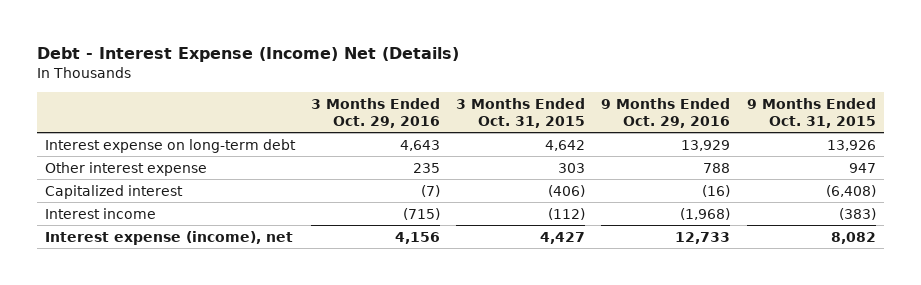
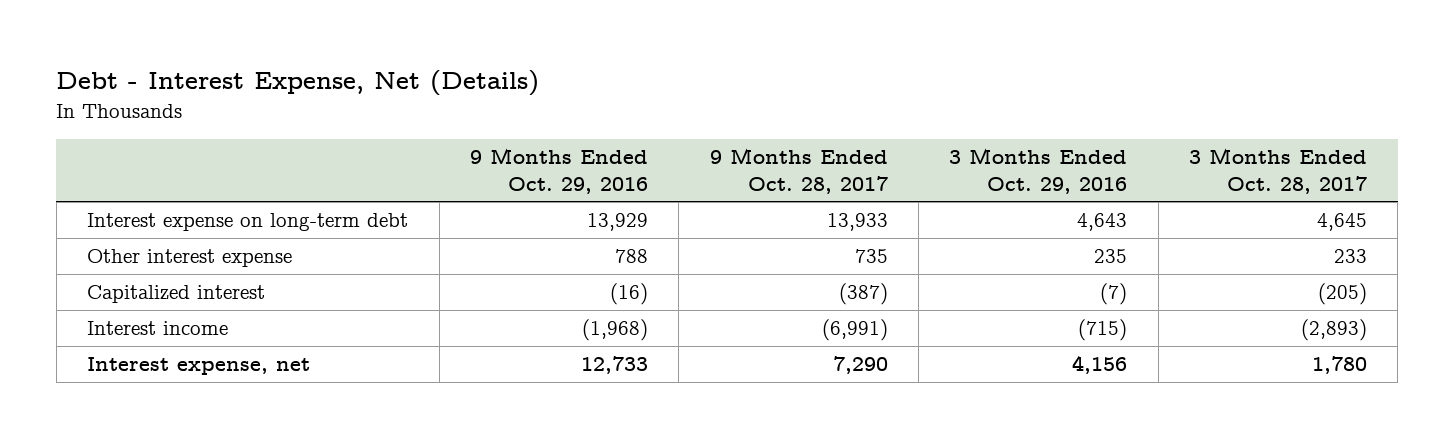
- Debt - Interest Expense (Income) Net (Details)
+ Debt - Interest Expense, Net (Details)
- | 3 Months Ended Oct. 29, 2016 | 3 Months Ended Oct. 31, 2015 | 9 Months Ended Oct. 29, 2016 | 9 Months Ended Oct. 31, 2015
+ | 9 Months Ended Oct. 29, 2016 | 9 Months Ended Oct. 28, 2017 | 3 Months Ended Oct. 29, 2016 | 3 Months Ended Oct. 28, 2017
- Interest expense (income), net | 4,156 | 4,427 | 12,733 | 8,082
+ Interest expense, net | 12,733 | 7,290 | 4,156 | 1,780

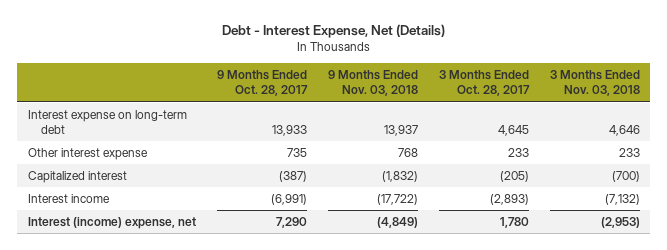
- | 9 Months Ended Oct. 29, 2016 | 9 Months Ended Oct. 28, 2017 | 3 Months Ended Oct. 29, 2016 | 3 Months Ended Oct. 28, 2017
+ | 9 Months Ended Oct. 28, 2017 | 9 Months Ended Nov. 03, 2018 | 3 Months Ended Oct. 28, 2017 | 3 Months Ended Nov. 03, 2018
- Interest expense, net | 12,733 | 7,290 | 4,156 | 1,780
+ Interest (income) expense, net | 7,290 | (4,849) | 1,780 | (2,953)

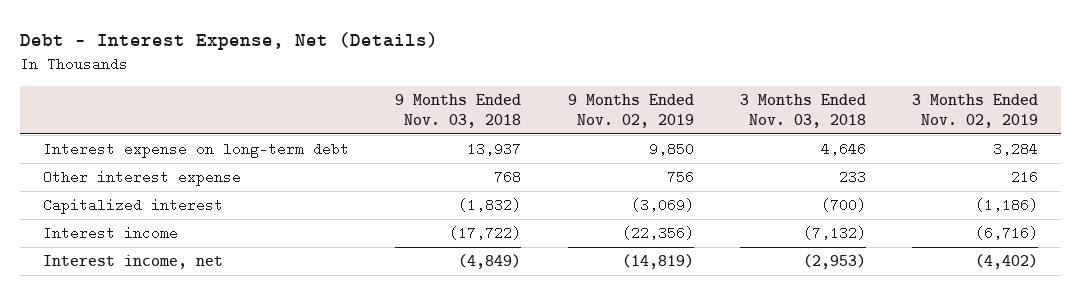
- | 9 Months Ended Oct. 28, 2017 | 9 Months Ended Nov. 03, 2018 | 3 Months Ended Oct. 28, 2017 | 3 Months Ended Nov. 03, 2018
+ | 9 Months Ended Nov. 03, 2018 | 9 Months Ended Nov. 02, 2019 | 3 Months Ended Nov. 03, 2018 | 3 Months Ended Nov. 02, 2019
- Interest (income) expense, net | 7,290 | (4,849) | 1,780 | (2,953)
+ Interest income, net | (4,849) | (14,819) | (2,953) | (4,402)

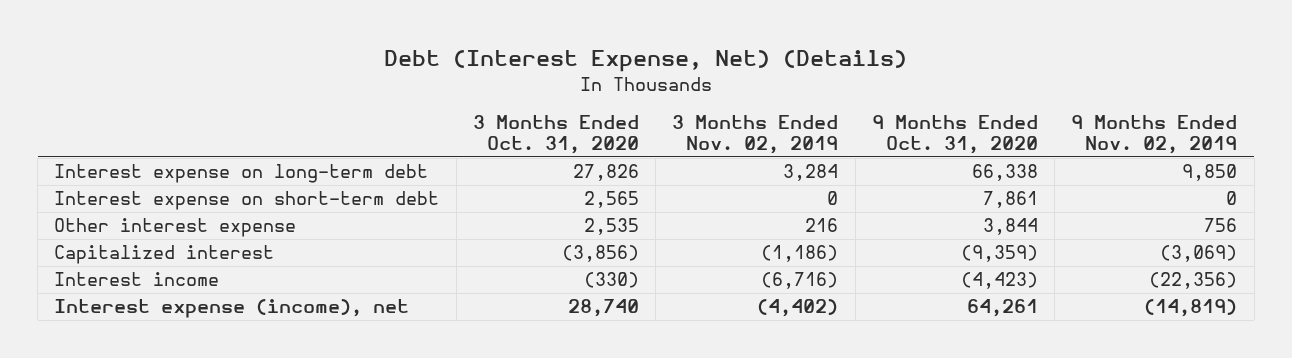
- Debt - Interest Expense, Net (Details)
+ Debt (Interest Expense, Net) (Details)
- | 9 Months Ended Nov. 03, 2018 | 9 Months Ended Nov. 02, 2019 | 3 Months Ended Nov. 03, 2018 | 3 Months Ended Nov. 02, 2019
+ | 3 Months Ended Oct. 31, 2020 | 3 Months Ended Nov. 02, 2019 | 9 Months Ended Oct. 31, 2020 | 9 Months Ended Nov. 02, 2019
+ Interest expense on short-term debt | 2,565 | 0 | 7,861 | 0
- Interest income, net | (4,849) | (14,819) | (2,953) | (4,402)
+ Interest expense (income), net | 28,740 | (4,402) | 64,261 | (14,819)

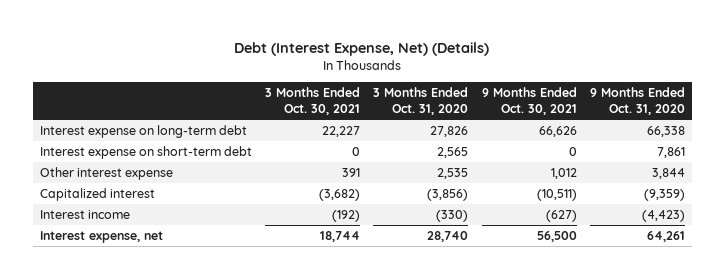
- | 3 Months Ended Oct. 31, 2020 | 3 Months Ended Nov. 02, 2019 | 9 Months Ended Oct. 31, 2020 | 9 Months Ended Nov. 02, 2019
+ | 3 Months Ended Oct. 30, 2021 | 3 Months Ended Oct. 31, 2020 | 9 Months Ended Oct. 30, 2021 | 9 Months Ended Oct. 31, 2020
- Interest expense (income), net | 28,740 | (4,402) | 64,261 | (14,819)
+ Interest expense, net | 18,744 | 28,740 | 56,500 | 64,261

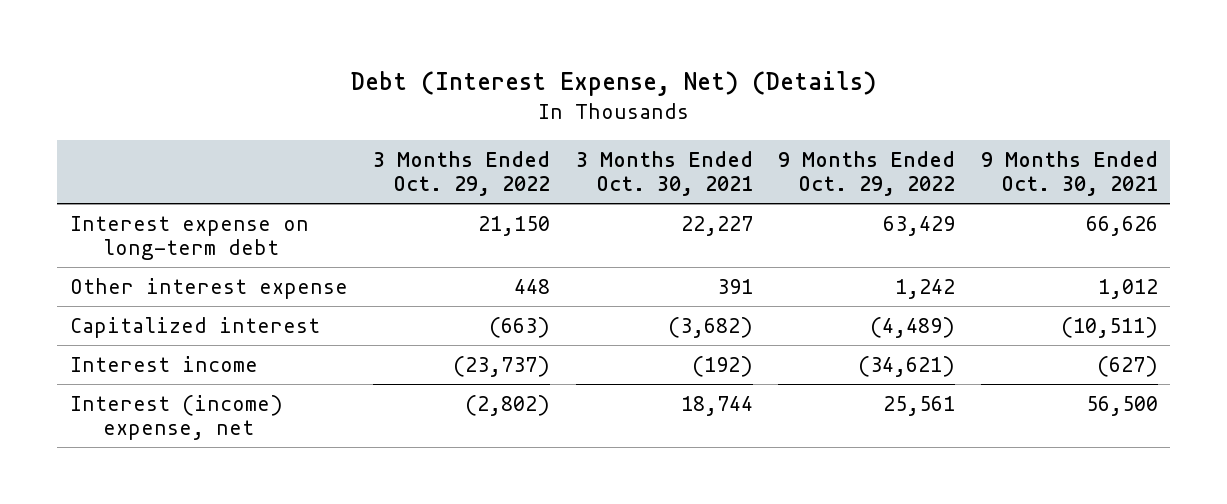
- | 3 Months Ended Oct. 30, 2021 | 3 Months Ended Oct. 31, 2020 | 9 Months Ended Oct. 30, 2021 | 9 Months Ended Oct. 31, 2020
+ | 3 Months Ended Oct. 29, 2022 | 3 Months Ended Oct. 30, 2021 | 9 Months Ended Oct. 29, 2022 | 9 Months Ended Oct. 30, 2021
- Interest expense on short-term debt | 0 | 2,565 | 0 | 7,861
- Interest expense, net | 18,744 | 28,740 | 56,500 | 64,261
+ Interest (income) expense, net | (2,802) | 18,744 | 25,561 | 56,500

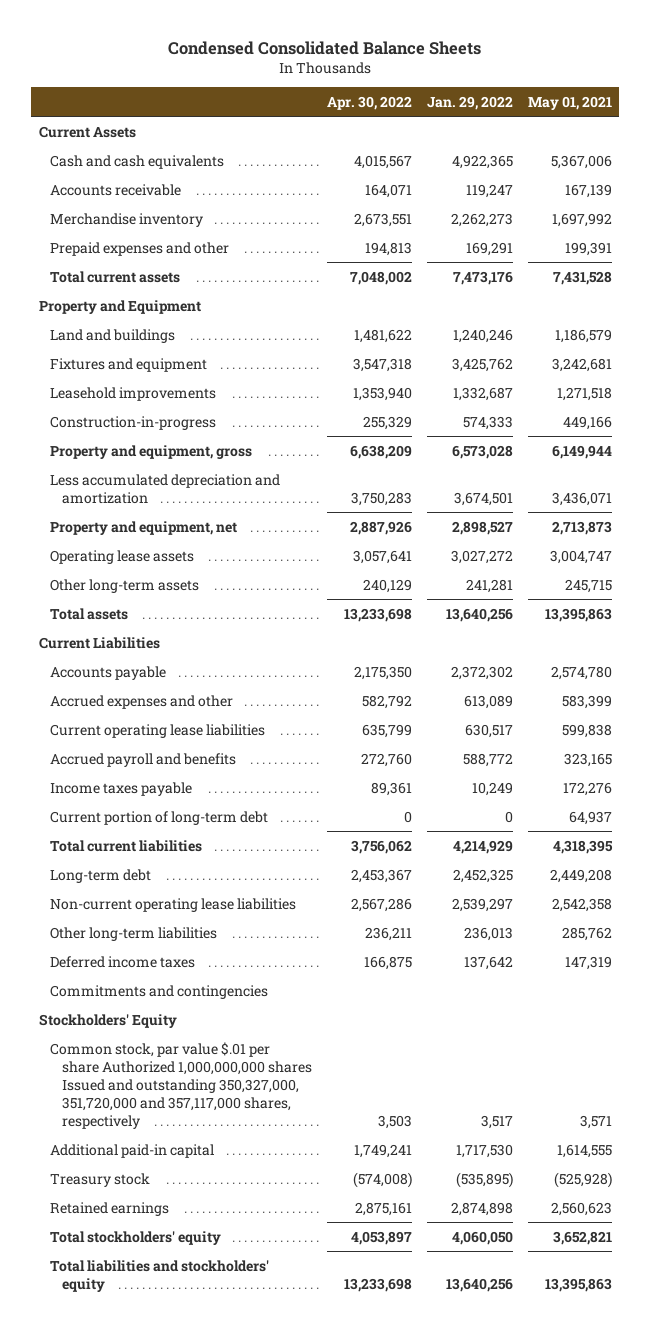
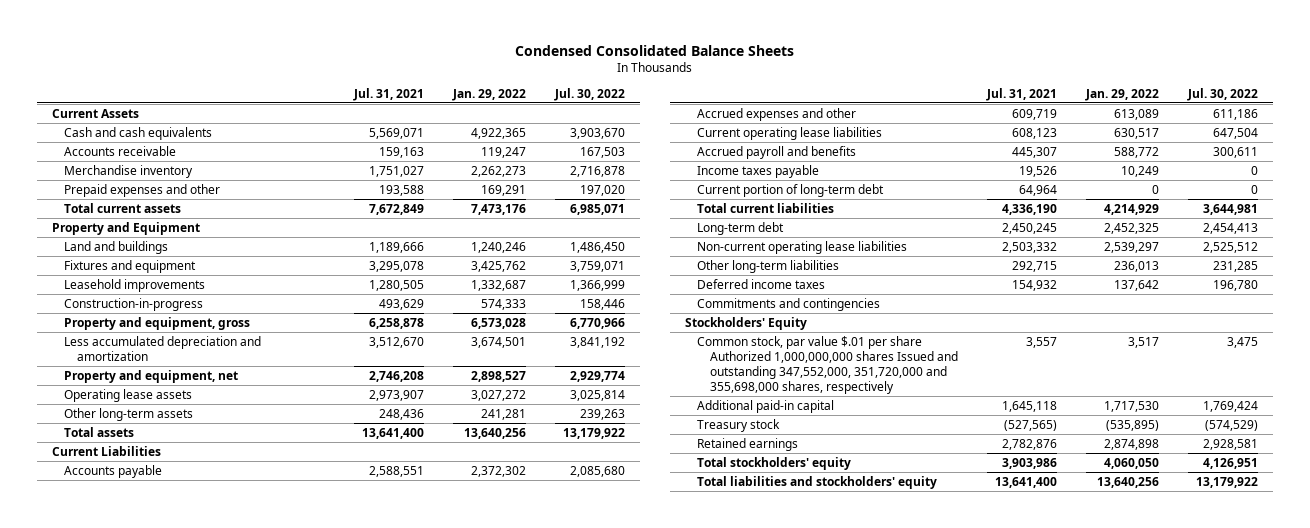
- | Apr. 30, 2022 | Jan. 29, 2022 | May 01, 2021
+ | Jul. 31, 2021 | Jan. 29, 2022 | Jul. 30, 2022
- Common stock, par value $.01 per share Authorized 1,000,000,000 shares Issued and outstanding 350,327,000, 351,720,000 and 357,117,000 shares, respectively | 3,503 | 3,517 | 3,571
+ Common stock, par value $.01 per share Authorized 1,000,000,000 shares Issued and outstanding 347,552,000, 351,720,000 and 355,698,000 shares, respectively | 3,557 | 3,517 | 3,475

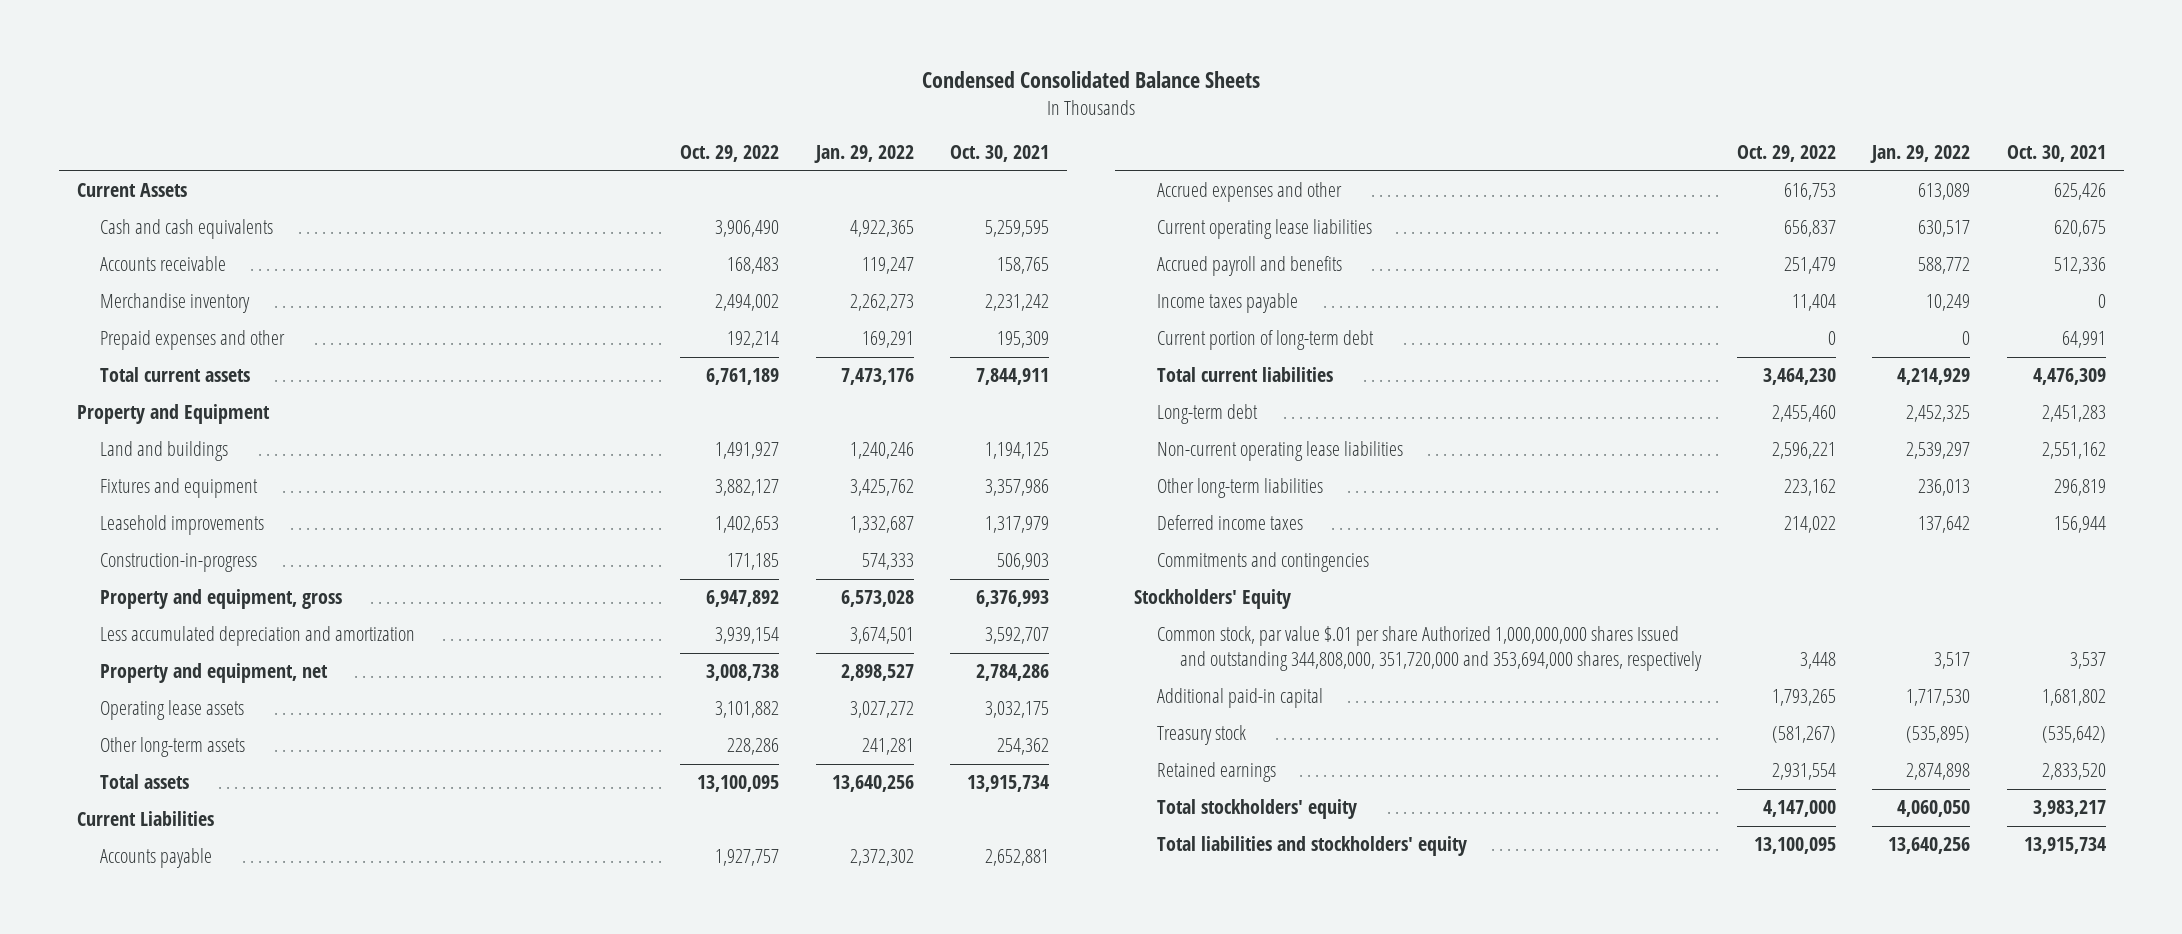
- | Jul. 31, 2021 | Jan. 29, 2022 | Jul. 30, 2022
+ | Oct. 29, 2022 | Jan. 29, 2022 | Oct. 30, 2021
- Common stock, par value $.01 per share Authorized 1,000,000,000 shares Issued and outstanding 347,552,000, 351,720,000 and 355,698,000 shares, respectively | 3,557 | 3,517 | 3,475
+ Common stock, par value $.01 per share Authorized 1,000,000,000 shares Issued and outstanding 344,808,000, 351,720,000 and 353,694,000 shares, respectively | 3,448 | 3,517 | 3,537

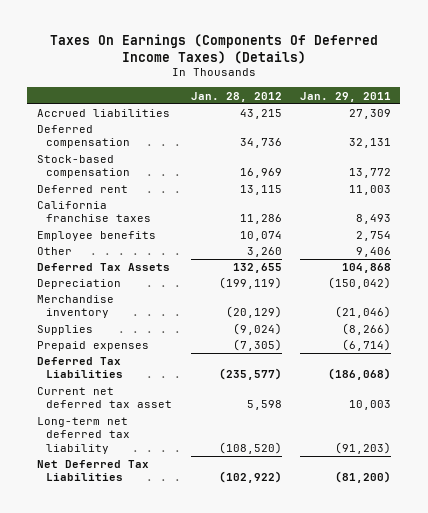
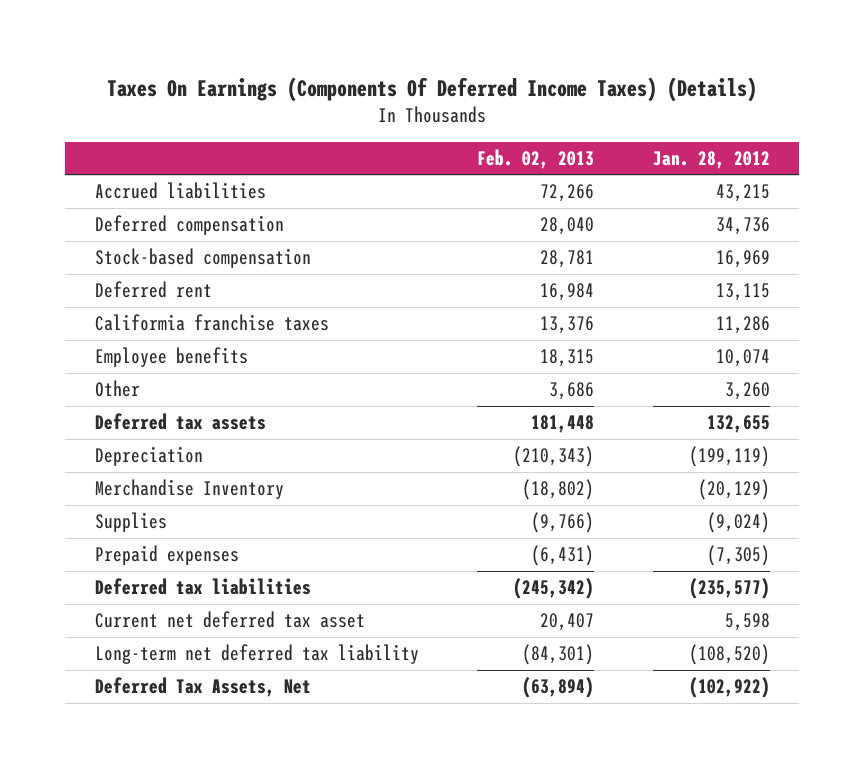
- | Jan. 28, 2012 | Jan. 29, 2011
+ | Feb. 02, 2013 | Jan. 28, 2012
- California franchise taxes | 11,286 | 8,493
+ Califormia franchise taxes | 13,376 | 11,286
- Deferred Tax Assets | 132,655 | 104,868
+ Deferred tax assets | 181,448 | 132,655
- Merchandise inventory | (20,129) | (21,046)
+ Merchandise Inventory | (18,802) | (20,129)
- Deferred Tax Liabilities | (235,577) | (186,068)
+ Deferred tax liabilities | (245,342) | (235,577)
- Net Deferred Tax Liabilities | (102,922) | (81,200)
+ Deferred Tax Assets, Net | (63,894) | (102,922)

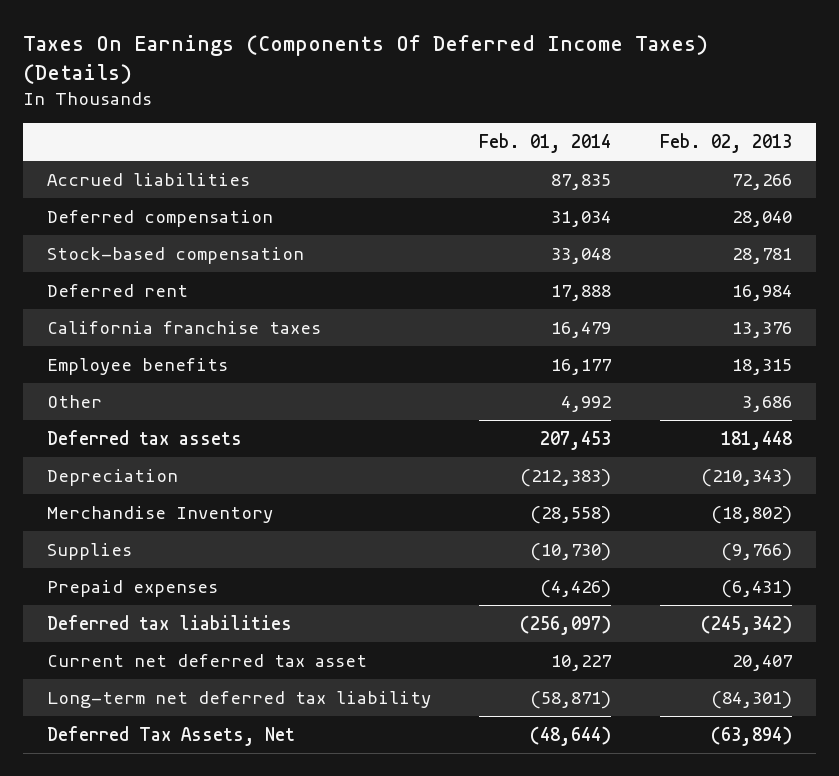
- | Feb. 02, 2013 | Jan. 28, 2012
+ | Feb. 01, 2014 | Feb. 02, 2013
- Califormia franchise taxes | 13,376 | 11,286
+ California franchise taxes | 16,479 | 13,376

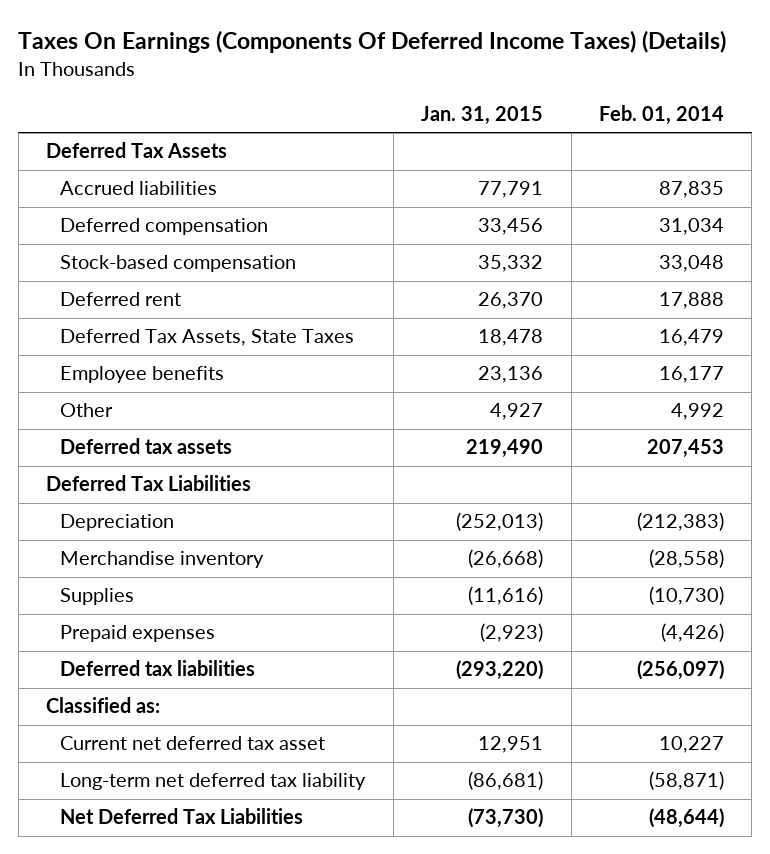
- | Feb. 01, 2014 | Feb. 02, 2013
+ | Jan. 31, 2015 | Feb. 01, 2014
+ Deferred Tax Assets
- California franchise taxes | 16,479 | 13,376
+ Deferred Tax Assets, State Taxes | 18,478 | 16,479
+ Deferred Tax Liabilities
- Merchandise Inventory | (28,558) | (18,802)
+ Merchandise inventory | (26,668) | (28,558)
+ Classified as:
- Deferred Tax Assets, Net | (48,644) | (63,894)
+ Net Deferred Tax Liabilities | (73,730) | (48,644)

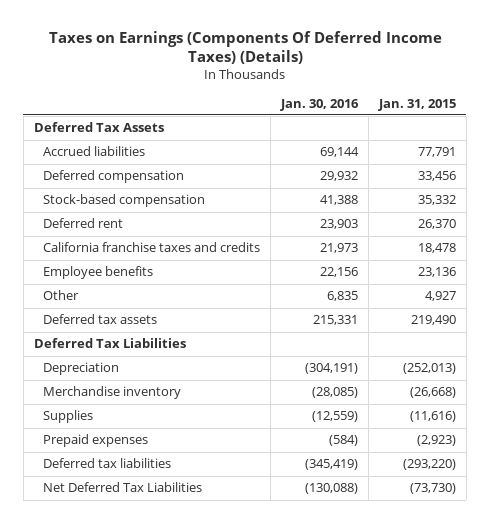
- Taxes On Earnings (Components Of Deferred Income Taxes) (Details)
+ Taxes on Earnings (Components Of Deferred Income Taxes) (Details)
- | Jan. 31, 2015 | Feb. 01, 2014
+ | Jan. 30, 2016 | Jan. 31, 2015
- Deferred Tax Assets, State Taxes | 18,478 | 16,479
+ California franchise taxes and credits | 21,973 | 18,478
- Classified as:
- Current net deferred tax asset | 12,951 | 10,227
- Long-term net deferred tax liability | (86,681) | (58,871)

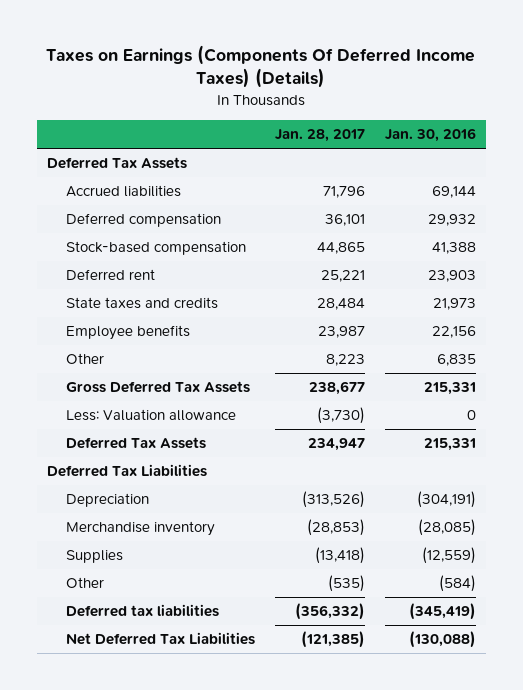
- | Jan. 30, 2016 | Jan. 31, 2015
+ | Jan. 28, 2017 | Jan. 30, 2016
- California franchise taxes and credits | 21,973 | 18,478
+ State taxes and credits | 28,484 | 21,973
- Deferred tax assets | 215,331 | 219,490
+ Gross Deferred Tax Assets | 238,677 | 215,331
+ Less: Valuation allowance | (3,730) | 0
+ Deferred Tax Assets | 234,947 | 215,331
- Prepaid expenses | (584) | (2,923)
+ Other | (535) | (584)

